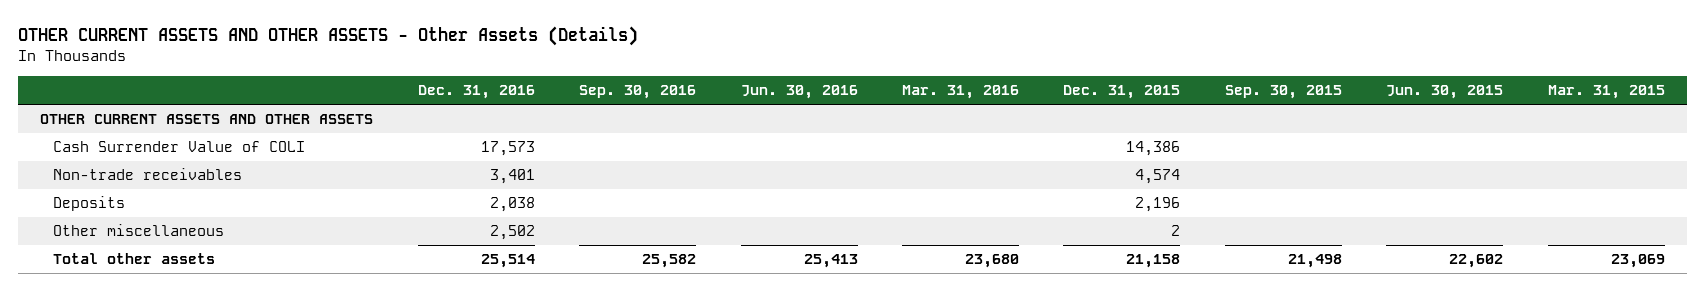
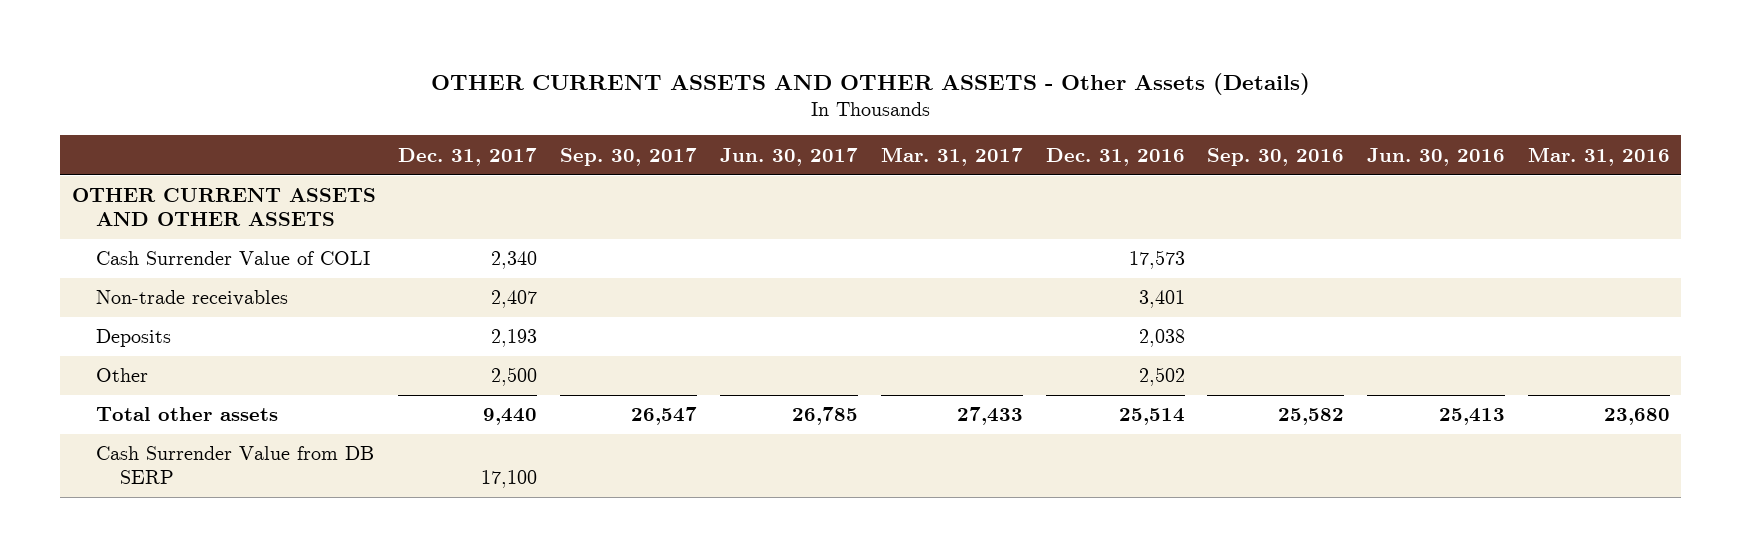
- | Dec. 31, 2016 | Sep. 30, 2016 | Jun. 30, 2016 | Mar. 31, 2016 | Dec. 31, 2015 | Sep. 30, 2015 | Jun. 30, 2015 | Mar. 31, 2015
+ | Dec. 31, 2017 | Sep. 30, 2017 | Jun. 30, 2017 | Mar. 31, 2017 | Dec. 31, 2016 | Sep. 30, 2016 | Jun. 30, 2016 | Mar. 31, 2016
- Other miscellaneous | 2,502 | | | | 2 | | |
+ Other | 2,500 | | | | 2,502 | | |
+ Cash Surrender Value from DB SERP | 17,100 | | | | | | |

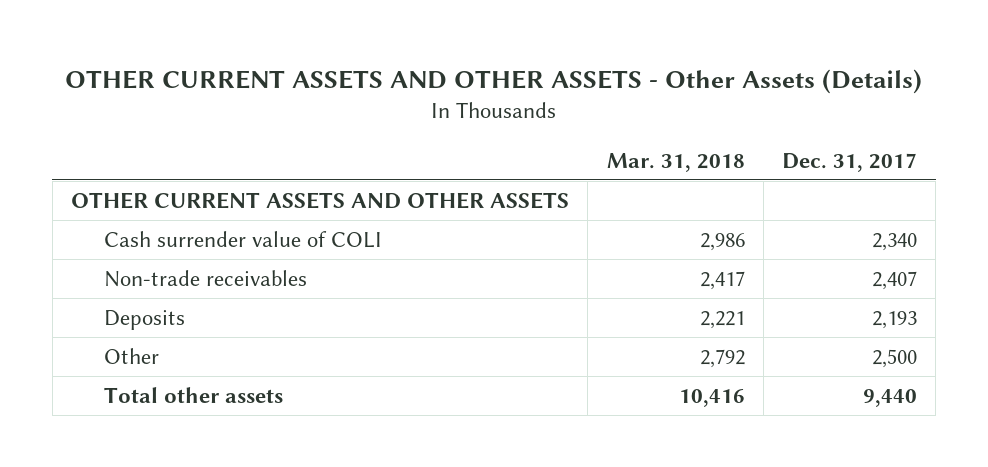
- | Dec. 31, 2017 | Sep. 30, 2017 | Jun. 30, 2017 | Mar. 31, 2017 | Dec. 31, 2016 | Sep. 30, 2016 | Jun. 30, 2016 | Mar. 31, 2016
+ | Mar. 31, 2018 | Dec. 31, 2017
- Cash Surrender Value of COLI | 2,340 | | | | 17,573 | | |
+ Cash surrender value of COLI | 2,986 | 2,340
- Cash Surrender Value from DB SERP | 17,100 | | | | | | |

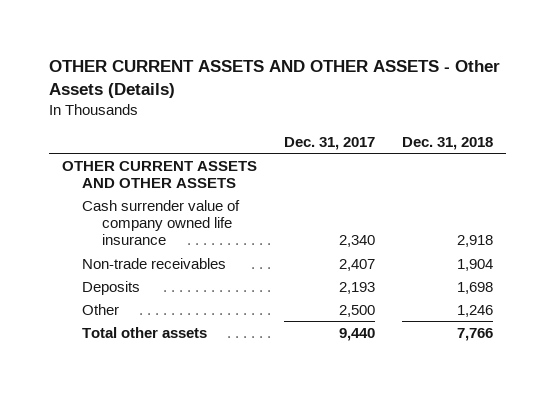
- | Mar. 31, 2018 | Dec. 31, 2017
+ | Dec. 31, 2017 | Dec. 31, 2018
- Cash surrender value of COLI | 2,986 | 2,340
+ Cash surrender value of company owned life insurance | 2,340 | 2,918

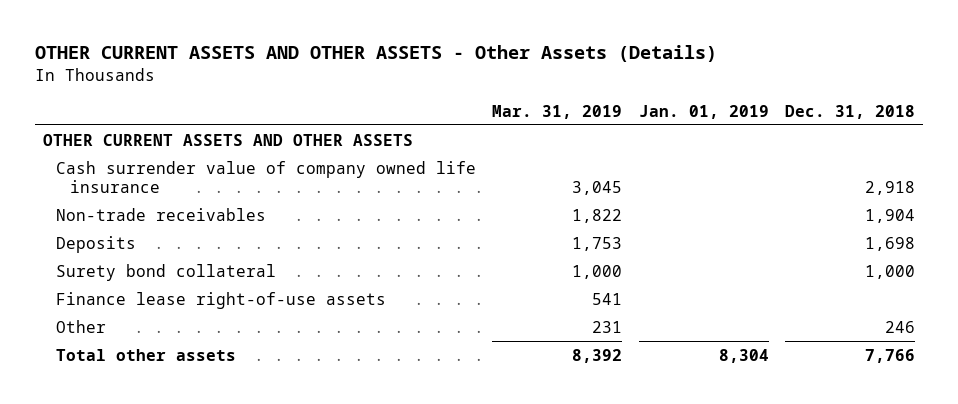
- | Dec. 31, 2017 | Dec. 31, 2018
+ | Mar. 31, 2019 | Jan. 01, 2019 | Dec. 31, 2018
- Other | 2,500 | 1,246
+ Surety bond collateral | 1,000 | | 1,000
+ Finance lease right-of-use assets | 541 | |
+ Other | 231 | | 246

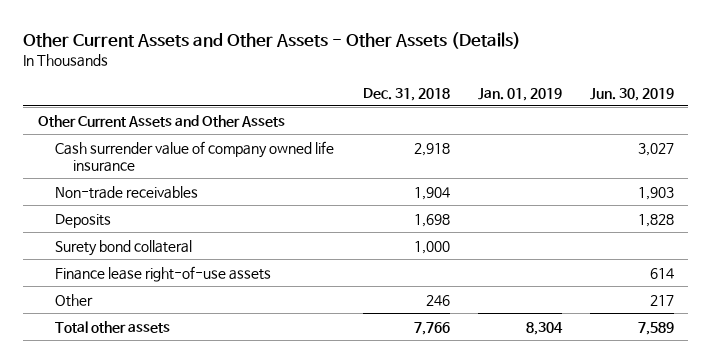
- OTHER CURRENT ASSETS AND OTHER ASSETS - Other Assets (Details)
+ Other Current Assets and Other Assets - Other Assets (Details)
- | Mar. 31, 2019 | Jan. 01, 2019 | Dec. 31, 2018
+ | Dec. 31, 2018 | Jan. 01, 2019 | Jun. 30, 2019
- OTHER CURRENT ASSETS AND OTHER ASSETS
+ Other Current Assets and Other Assets

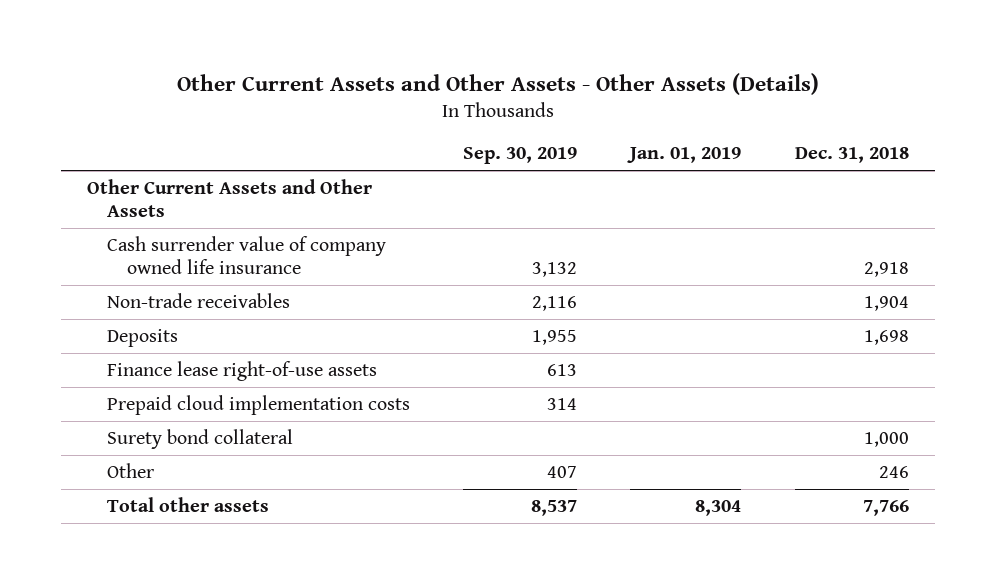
- | Dec. 31, 2018 | Jan. 01, 2019 | Jun. 30, 2019
+ | Sep. 30, 2019 | Jan. 01, 2019 | Dec. 31, 2018
+ Prepaid cloud implementation costs | 314 | |
moved down: Surety bond collateral | | | 1,000

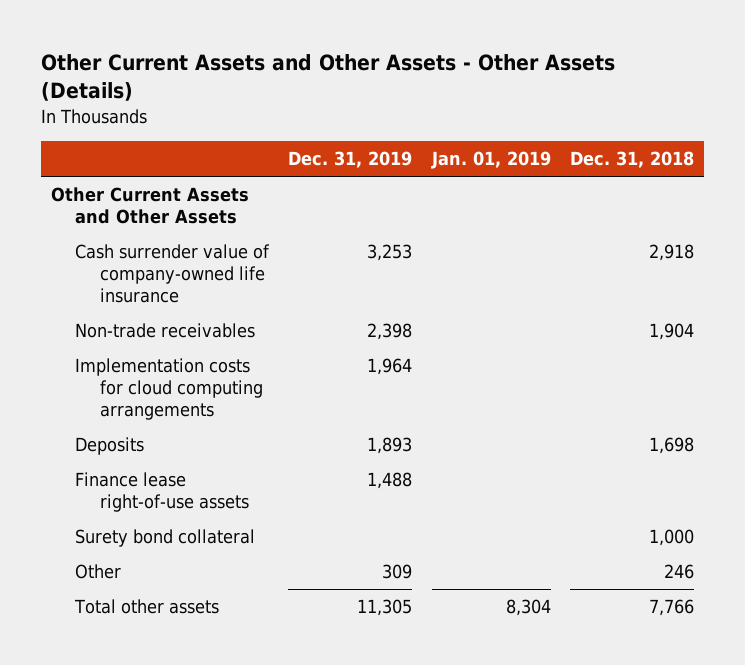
- | Sep. 30, 2019 | Jan. 01, 2019 | Dec. 31, 2018
+ | Dec. 31, 2019 | Jan. 01, 2019 | Dec. 31, 2018
- Cash surrender value of company owned life insurance | 3,132 | | 2,918
+ Cash surrender value of company-owned life insurance | 3,253 | | 2,918
+ Implementation costs for cloud computing arrangements | 1,964 | |
- Prepaid cloud implementation costs | 314 | |

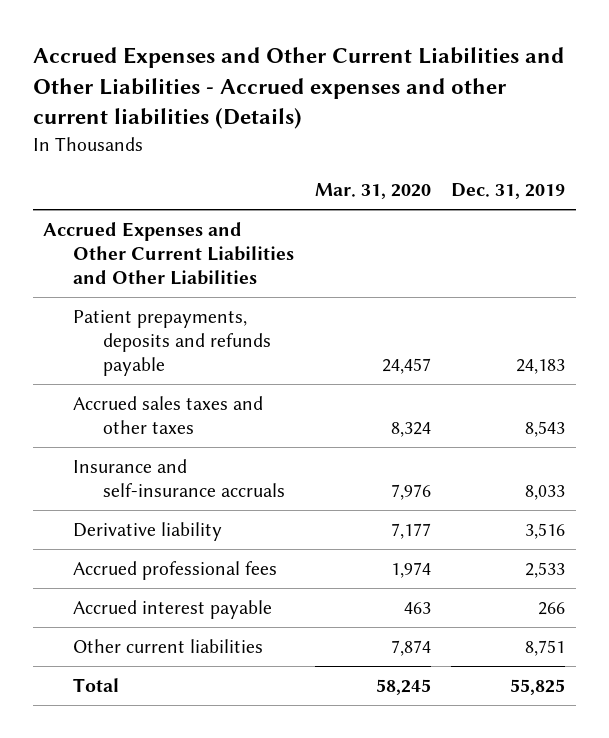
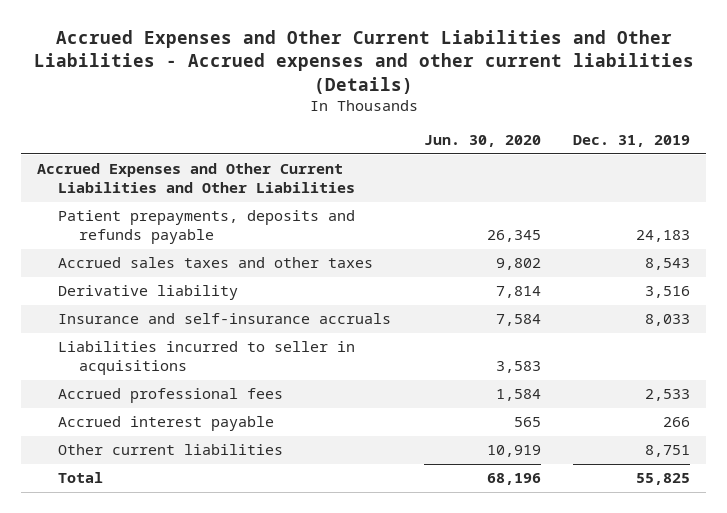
- | Mar. 31, 2020 | Dec. 31, 2019
+ | Jun. 30, 2020 | Dec. 31, 2019
moved down: Insurance and self-insurance accruals | 7,584 | 8,033
+ Liabilities incurred to seller in acquisitions | 3,583 |

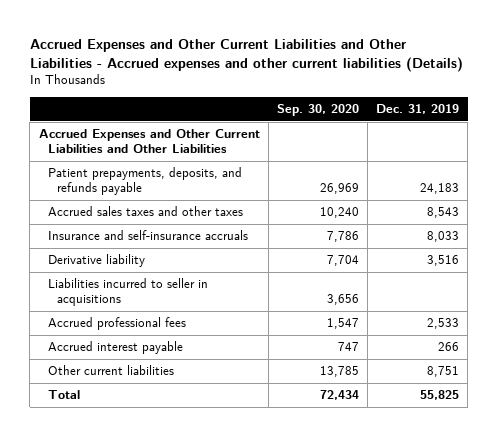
- | Jun. 30, 2020 | Dec. 31, 2019
+ | Sep. 30, 2020 | Dec. 31, 2019
- Patient prepayments, deposits and refunds payable | 26,345 | 24,183
+ Patient prepayments, deposits, and refunds payable | 26,969 | 24,183
moved down: Derivative liability | 7,704 | 3,516

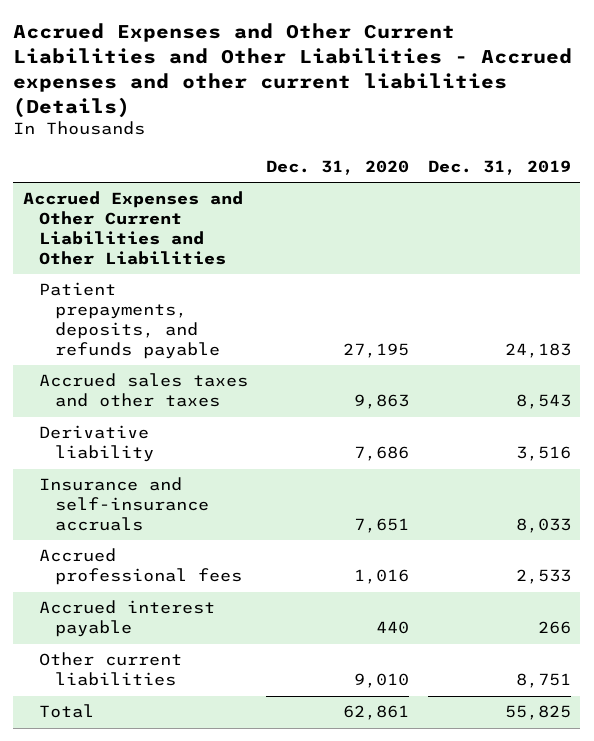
- | Sep. 30, 2020 | Dec. 31, 2019
+ | Dec. 31, 2020 | Dec. 31, 2019
- Liabilities incurred to seller in acquisitions | 3,656 |
moved down: Insurance and self-insurance accruals | 7,651 | 8,033

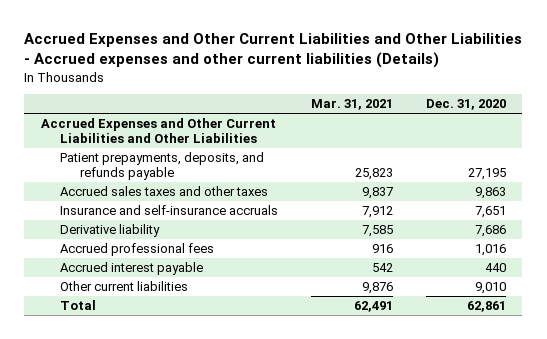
- | Dec. 31, 2020 | Dec. 31, 2019
+ | Mar. 31, 2021 | Dec. 31, 2020
moved down: Derivative liability | 7,585 | 7,686

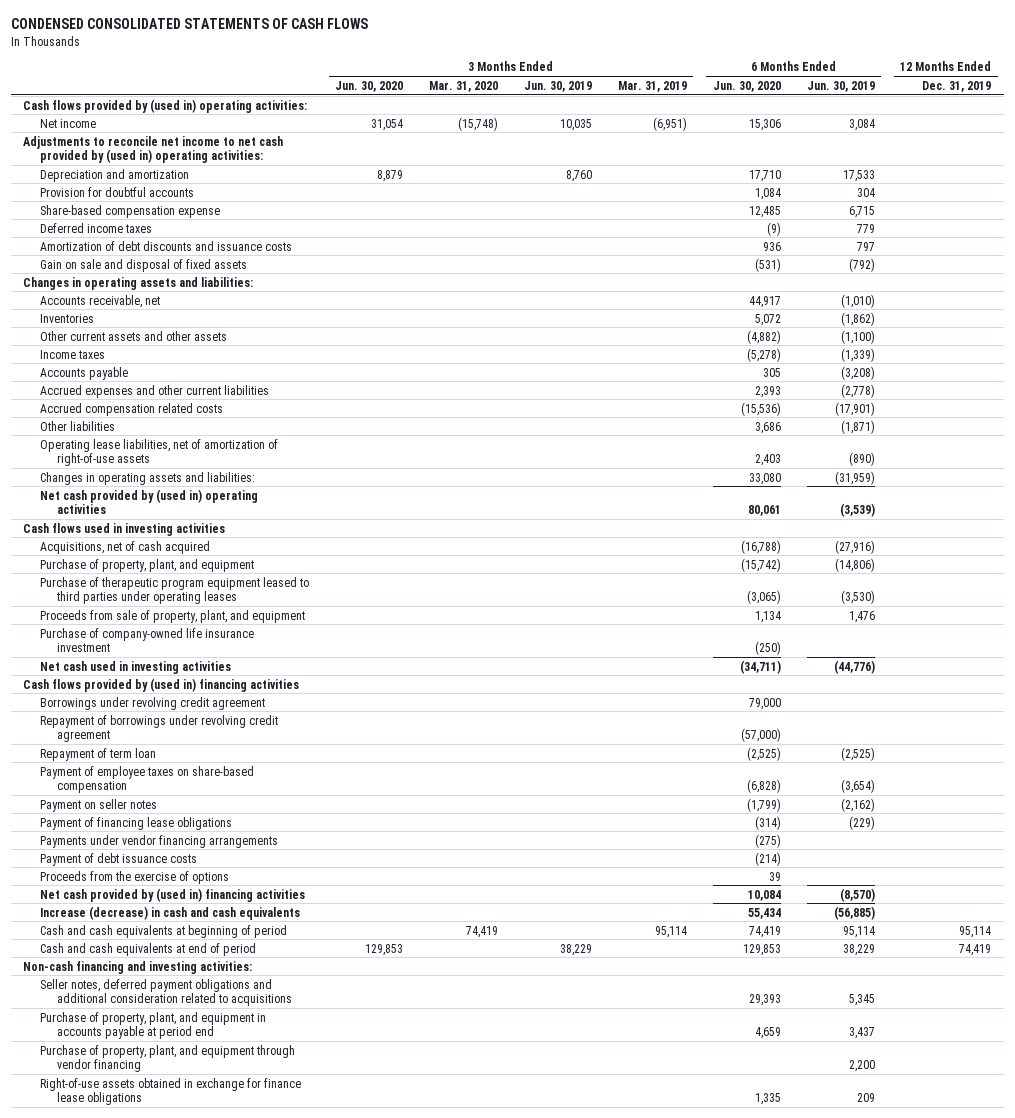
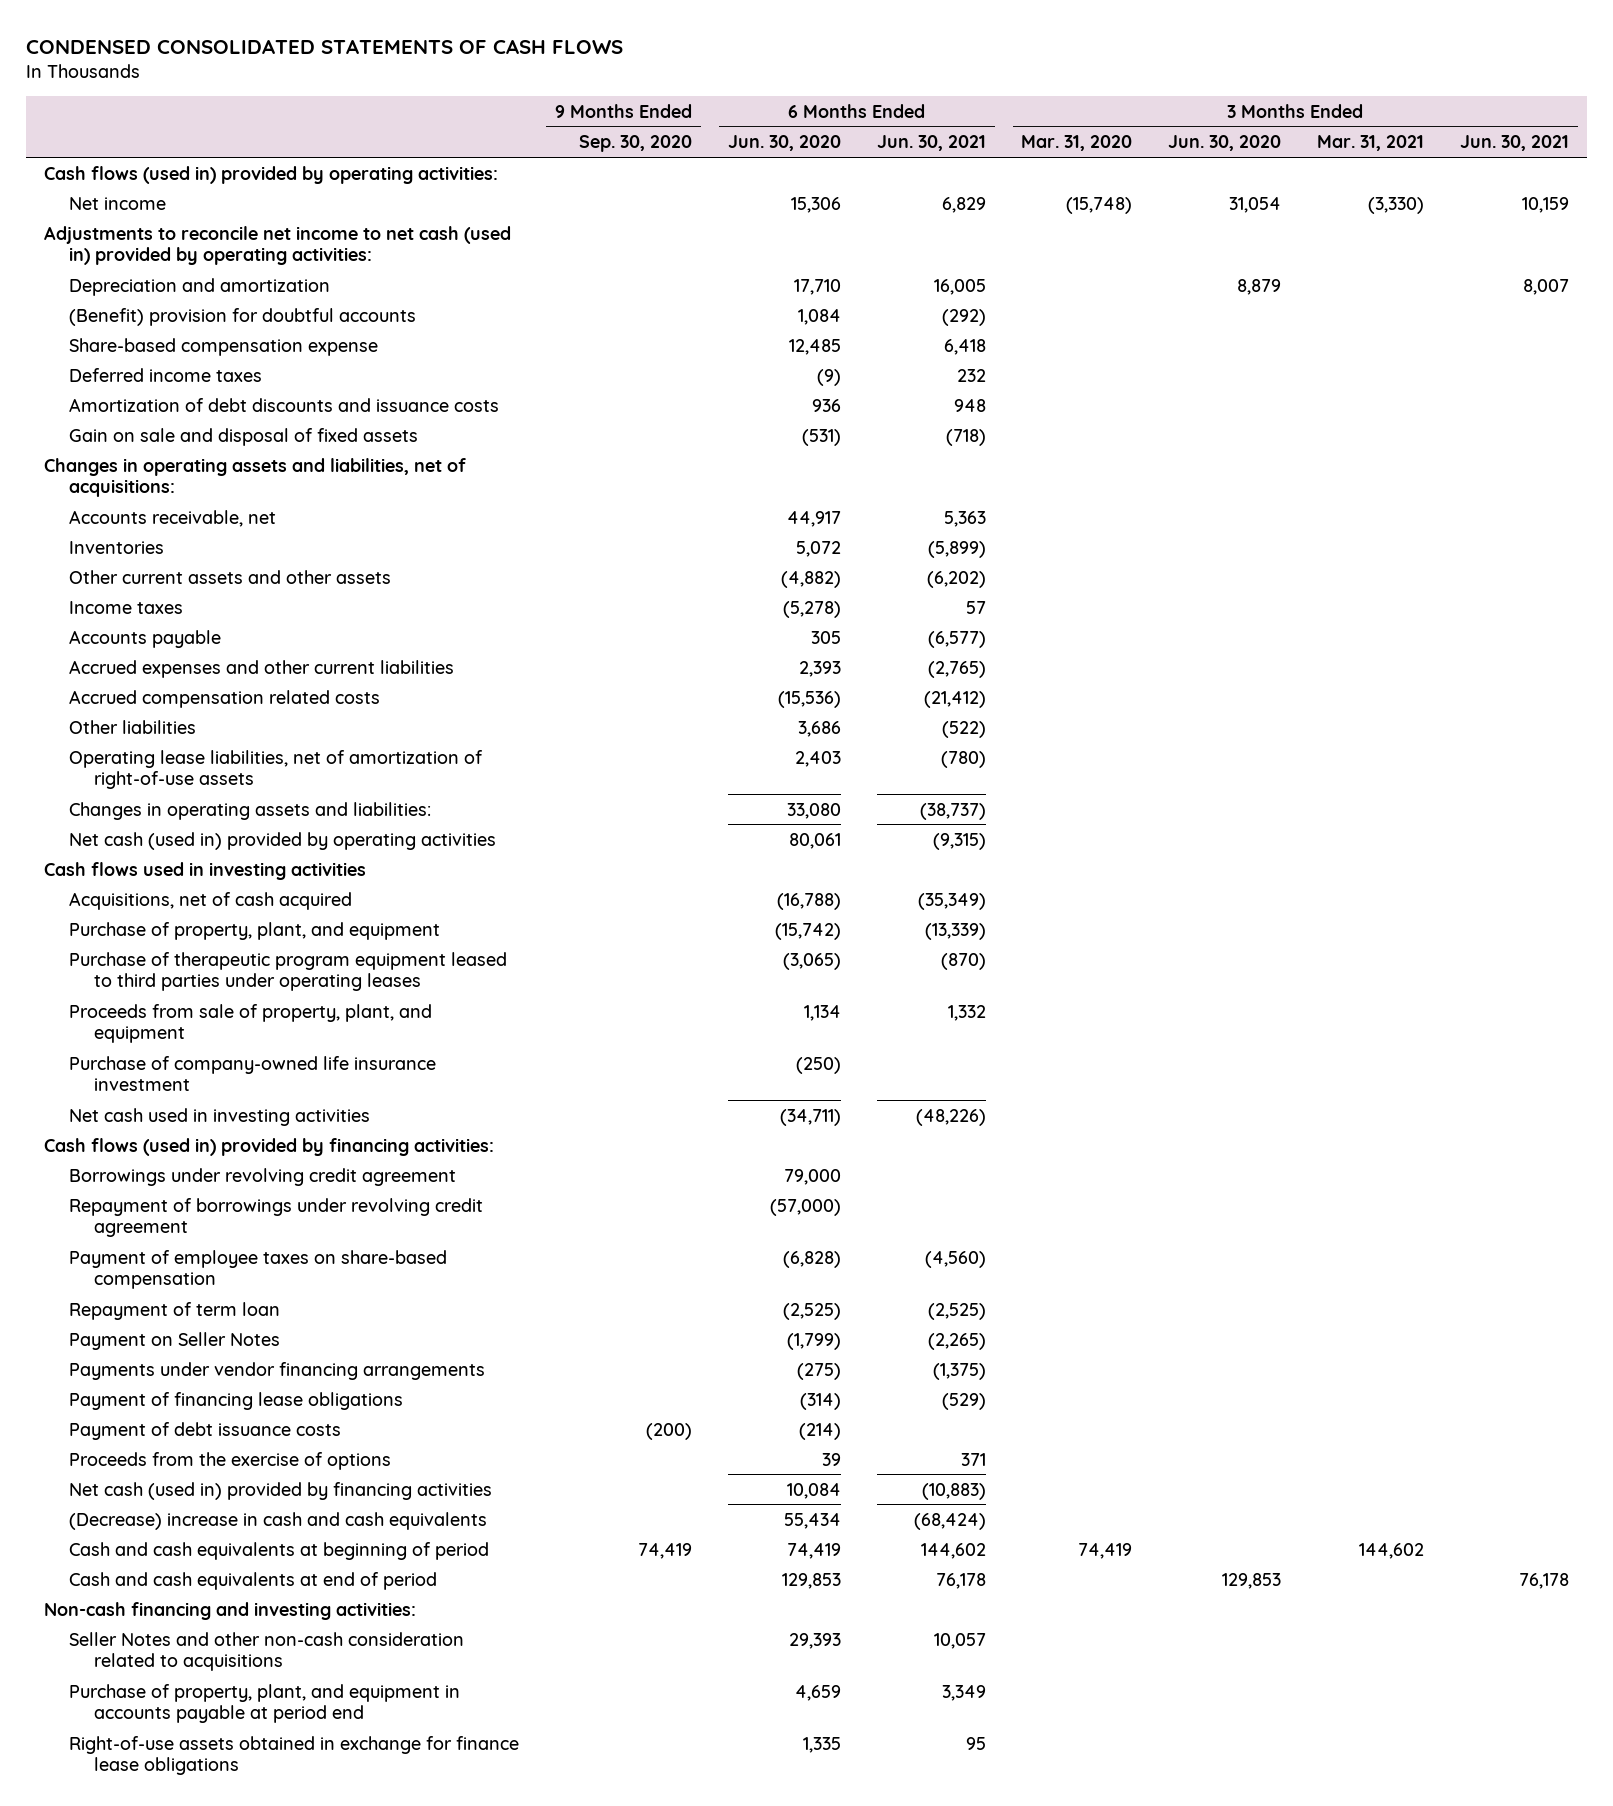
- | 3 Months Ended Jun. 30, 2020 | 3 Months Ended Mar. 31, 2020 | 3 Months Ended Jun. 30, 2019 | 3 Months Ended Mar. 31, 2019 | 6 Months Ended Jun. 30, 2020 | 6 Months Ended Jun. 30, 2019 | 12 Months Ended Dec. 31, 2019
+ | 9 Months Ended Sep. 30, 2020 | 6 Months Ended Jun. 30, 2020 | 6 Months Ended Jun. 30, 2021 | 3 Months Ended Mar. 31, 2020 | 3 Months Ended Jun. 30, 2020 | 3 Months Ended Mar. 31, 2021 | 3 Months Ended Jun. 30, 2021
- Cash flows provided by (used in) operating activities:
+ Cash flows (used in) provided by operating activities:
- Adjustments to reconcile net income to net cash provided by (used in) operating activities:
+ Adjustments to reconcile net income to net cash (used in) provided by operating activities:
- Provision for doubtful accounts | | | | | 1,084 | 304 |
+ (Benefit) provision for doubtful accounts | | 1,084 | (292) | | | |
- Changes in operating assets and liabilities:
+ Changes in operating assets and liabilities, net of acquisitions:
- Net cash provided by (used in) operating activities | | | | | 80,061 | (3,539) |
+ Net cash (used in) provided by operating activities | | 80,061 | (9,315) | | | |
- Cash flows provided by (used in) financing activities
+ Cash flows (used in) provided by financing activities:
- Payment on seller notes | | | | | (1,799) | (2,162) |
moved down: Repayment of term loan | | (2,525) | (2,525) | | | |
+ Payment on Seller Notes | | (1,799) | (2,265) | | | |
moved down: Payment of financing lease obligations | | (314) | (529) | | | |
- Net cash provided by (used in) financing activities | | | | | 10,084 | (8,570) |
- Increase (decrease) in cash and cash equivalents | | | | | 55,434 | (56,885) |
+ Net cash (used in) provided by financing activities | | 10,084 | (10,883) | | | |
+ (Decrease) increase in cash and cash equivalents | | 55,434 | (68,424) | | | |
- Seller notes, deferred payment obligations and additional consideration related to acquisitions | | | | | 29,393 | 5,345 |
+ Seller Notes and other non-cash consideration related to acquisitions | | 29,393 | 10,057 | | | |
- Purchase of property, plant, and equipment through vendor financing | | | | | | 2,200 |

